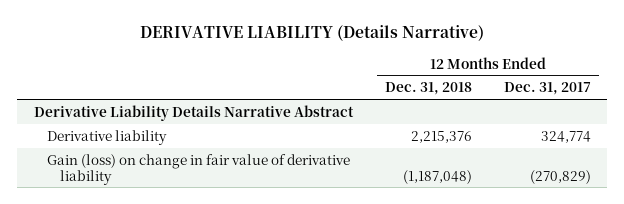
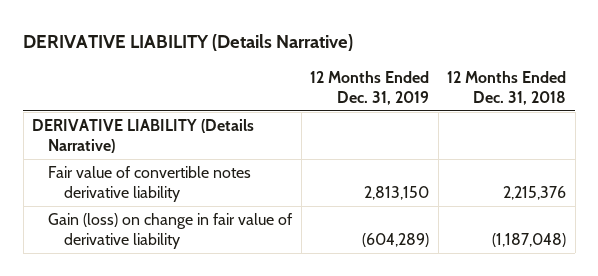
- | 12 Months Ended Dec. 31, 2018 | 12 Months Ended Dec. 31, 2017
+ | 12 Months Ended Dec. 31, 2019 | 12 Months Ended Dec. 31, 2018
- Derivative Liability Details Narrative Abstract
- Derivative liability | 2,215,376 | 324,774
+ DERIVATIVE LIABILITY (Details Narrative)
+ Fair value of convertible notes derivative liability | 2,813,150 | 2,215,376

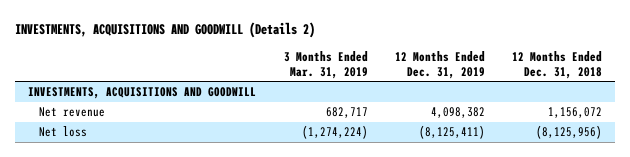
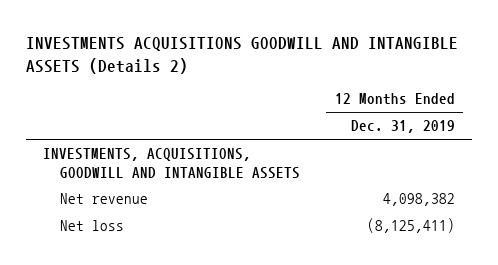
- INVESTMENTS, ACQUISITIONS AND GOODWILL (Details 2)
+ INVESTMENTS ACQUISITIONS GOODWILL AND INTANGIBLE ASSETS (Details 2)
- | 3 Months Ended Mar. 31, 2019 | 12 Months Ended Dec. 31, 2019 | 12 Months Ended Dec. 31, 2018
+ | 12 Months Ended Dec. 31, 2019
- INVESTMENTS, ACQUISITIONS AND GOODWILL
+ INVESTMENTS, ACQUISITIONS, GOODWILL AND INTANGIBLE ASSETS

